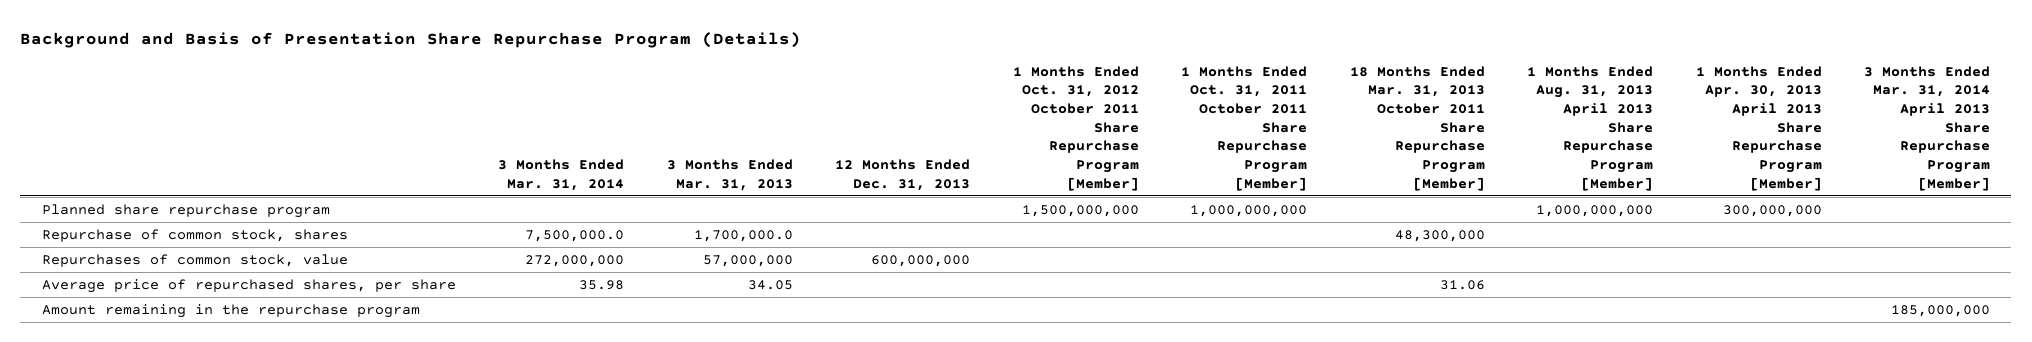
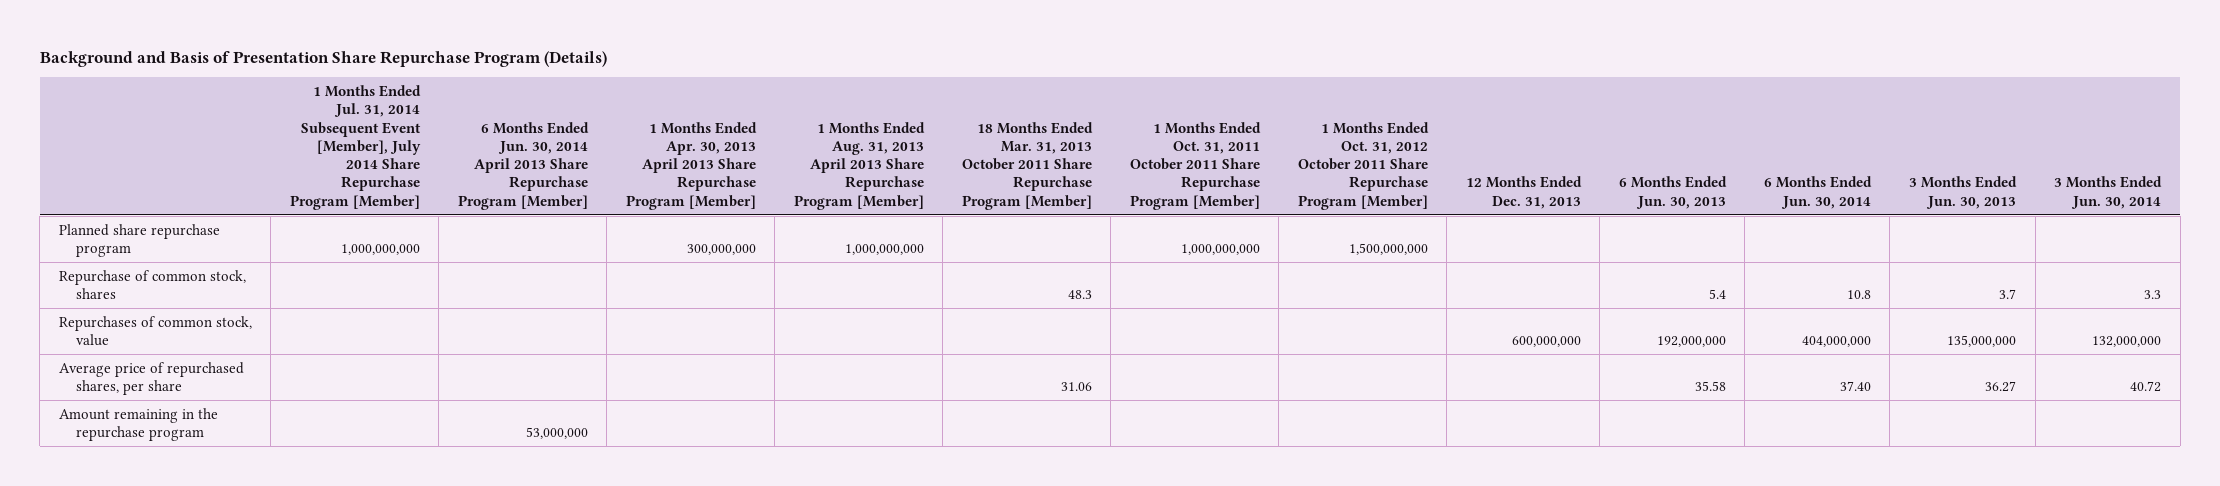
- | 3 Months Ended Mar. 31, 2014 | 3 Months Ended Mar. 31, 2013 | 12 Months Ended Dec. 31, 2013 | 1 Months Ended Oct. 31, 2012 October 2011 Share Repurchase Program [Member] | 1 Months Ended Oct. 31, 2011 October 2011 Share Repurchase Program [Member] | 18 Months Ended Mar. 31, 2013 October 2011 Share Repurchase Program [Member] | 1 Months Ended Aug. 31, 2013 April 2013 Share Repurchase Program [Member] | 1 Months Ended Apr. 30, 2013 April 2013 Share Repurchase Program [Member] | 3 Months Ended Mar. 31, 2014 April 2013 Share Repurchase Program [Member]
+ | 1 Months Ended Jul. 31, 2014 Subsequent Event [Member], July 2014 Share Repurchase Program [Member] | 6 Months Ended Jun. 30, 2014 April 2013 Share Repurchase Program [Member] | 1 Months Ended Apr. 30, 2013 April 2013 Share Repurchase Program [Member] | 1 Months Ended Aug. 31, 2013 April 2013 Share Repurchase Program [Member] | 18 Months Ended Mar. 31, 2013 October 2011 Share Repurchase Program [Member] | 1 Months Ended Oct. 31, 2011 October 2011 Share Repurchase Program [Member] | 1 Months Ended Oct. 31, 2012 October 2011 Share Repurchase Program [Member] | 12 Months Ended Dec. 31, 2013 | 6 Months Ended Jun. 30, 2013 | 6 Months Ended Jun. 30, 2014 | 3 Months Ended Jun. 30, 2013 | 3 Months Ended Jun. 30, 2014
- Repurchase of common stock, shares | 7,500,000.0 | 1,700,000.0 | | | | 48,300,000 | | |
+ Repurchase of common stock, shares | | | | | 48.3 | | | | 5.4 | 10.8 | 3.7 | 3.3

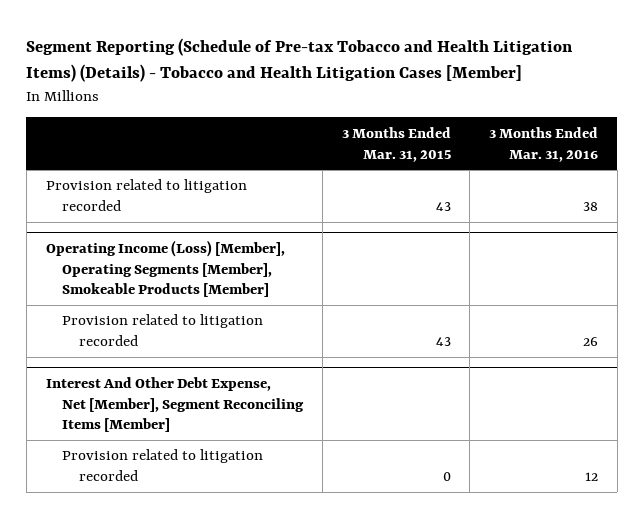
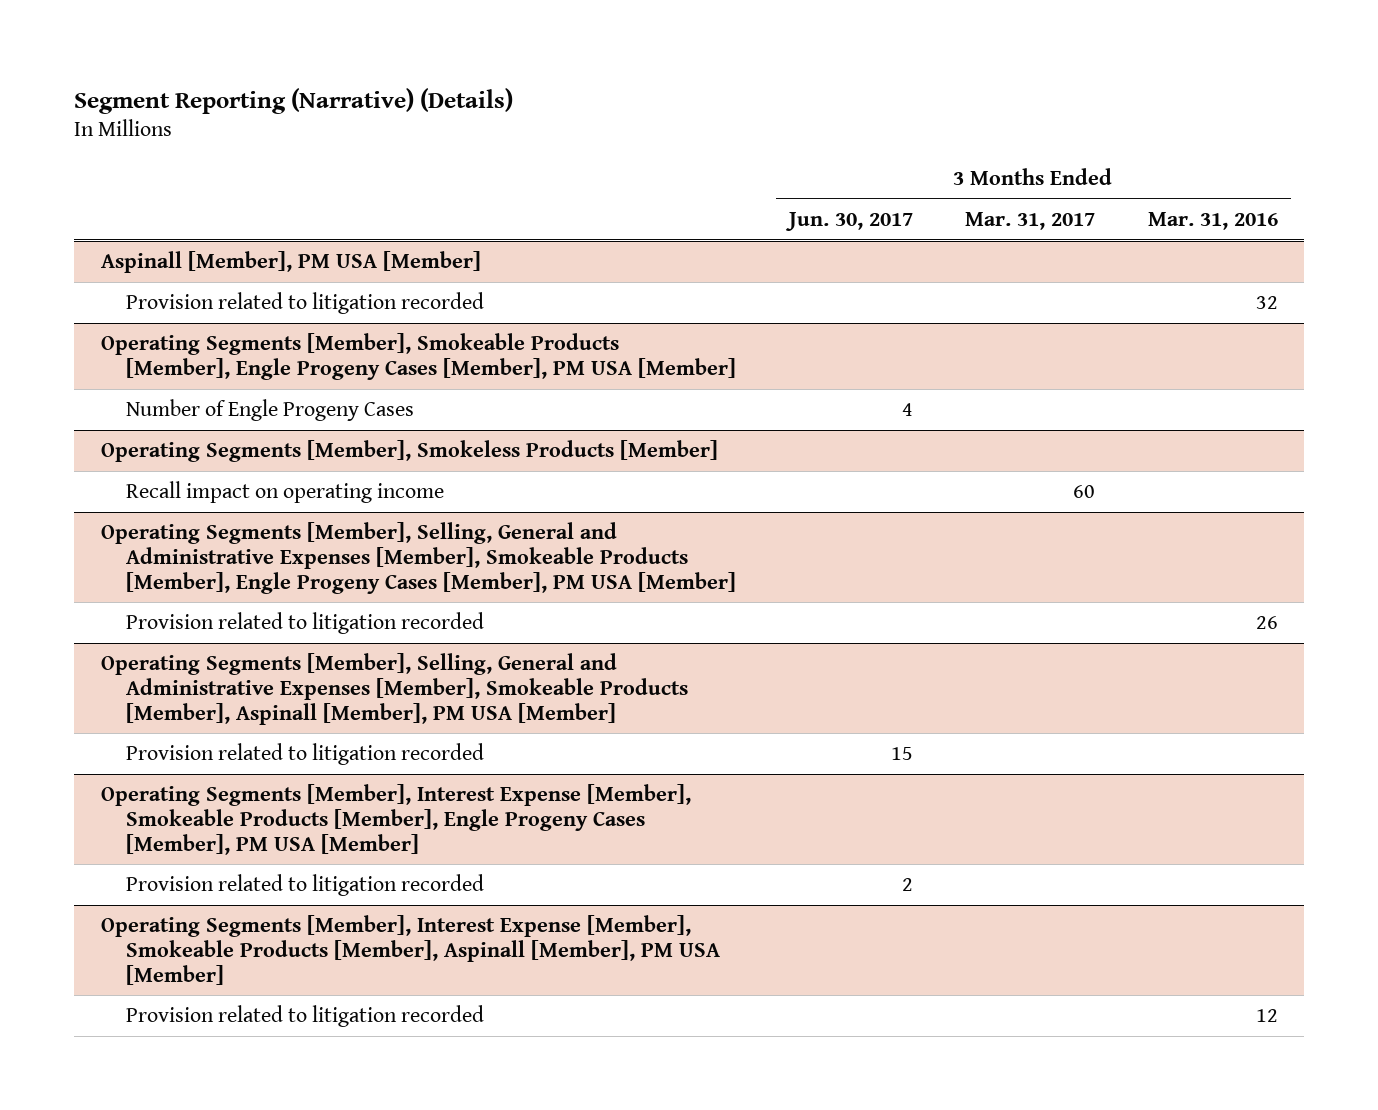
- Segment Reporting (Schedule of Pre-tax Tobacco and Health Litigation Items) (Details) - Tobacco and Health Litigation Cases [Member]
+ Segment Reporting (Narrative) (Details)
- | 3 Months Ended Mar. 31, 2015 | 3 Months Ended Mar. 31, 2016
+ | 3 Months Ended Jun. 30, 2017 | 3 Months Ended Mar. 31, 2017 | 3 Months Ended Mar. 31, 2016
- Provision related to litigation recorded | 43 | 38
- Operating Income (Loss) [Member], Operating Segments [Member], Smokeable Products [Member]
+ Aspinall [Member], PM USA [Member]
+ Provision related to litigation recorded | | | 32
+ Operating Segments [Member], Smokeable Products [Member], Engle Progeny Cases [Member], PM USA [Member]
+ Number of Engle Progeny Cases | 4 | |
+ Operating Segments [Member], Smokeless Products [Member]
+ Recall impact on operating income | | 60 |
+ Operating Segments [Member], Selling, General and Administrative Expenses [Member], Smokeable Products [Member], Engle Progeny Cases [Member], PM USA [Member]
- Interest And Other Debt Expense, Net [Member], Segment Reconciling Items [Member]
+ Operating Segments [Member], Selling, General and Administrative Expenses [Member], Smokeable Products [Member], Aspinall [Member], PM USA [Member]
+ Provision related to litigation recorded | 15 | |
+ Operating Segments [Member], Interest Expense [Member], Smokeable Products [Member], Engle Progeny Cases [Member], PM USA [Member]
+ Provision related to litigation recorded | 2 | |
+ Operating Segments [Member], Interest Expense [Member], Smokeable Products [Member], Aspinall [Member], PM USA [Member]

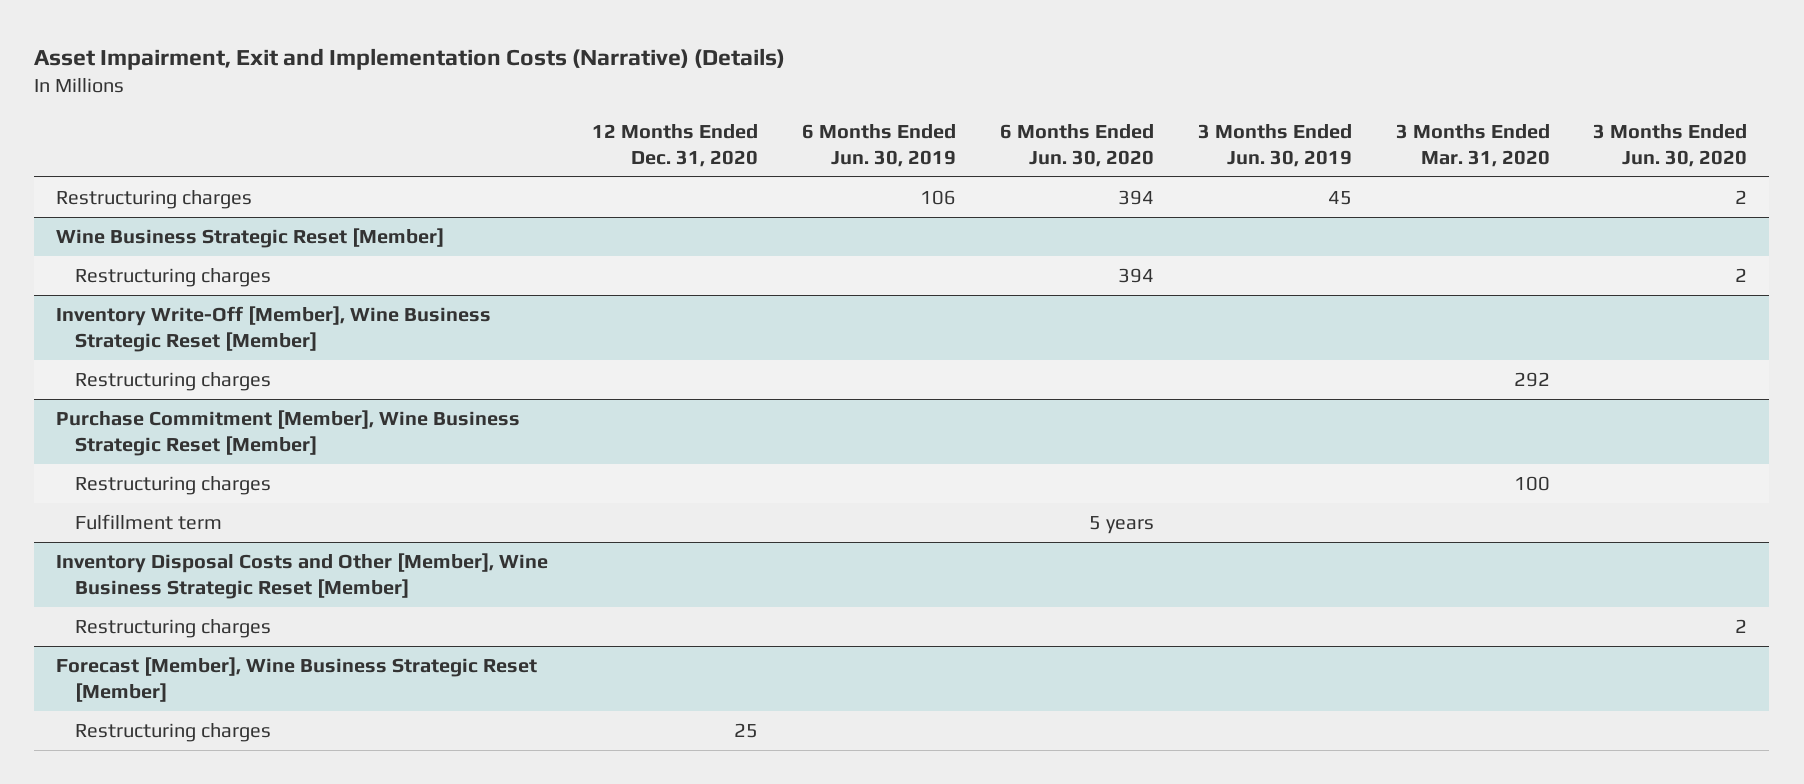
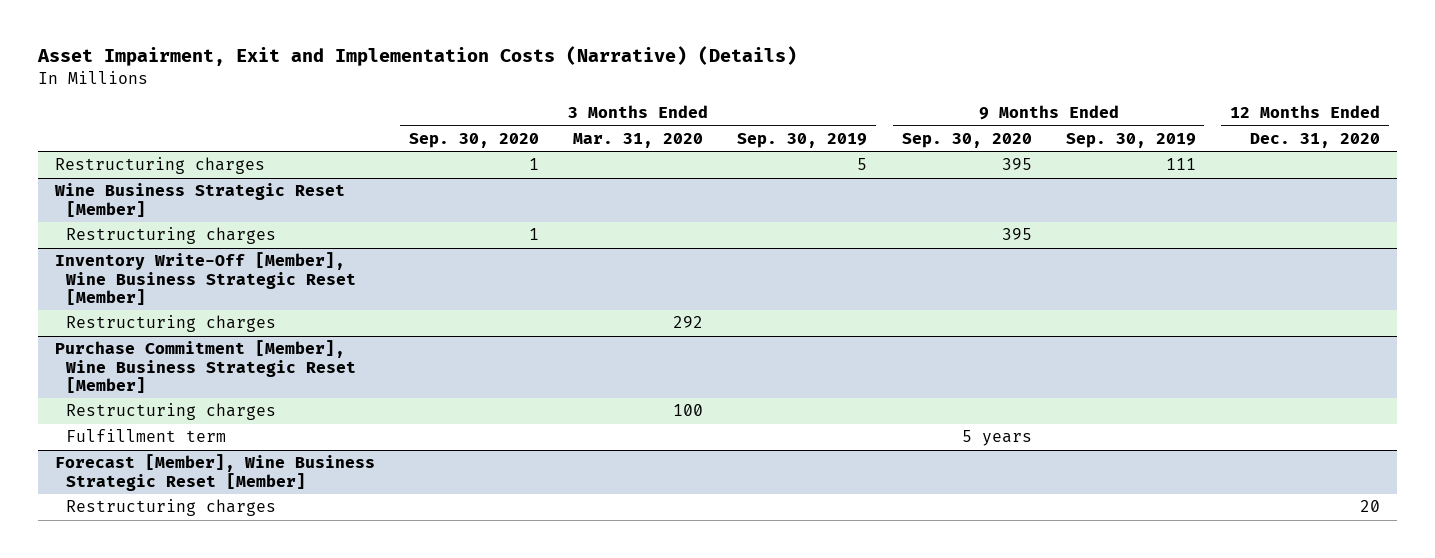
- | 12 Months Ended Dec. 31, 2020 | 6 Months Ended Jun. 30, 2019 | 6 Months Ended Jun. 30, 2020 | 3 Months Ended Jun. 30, 2019 | 3 Months Ended Mar. 31, 2020 | 3 Months Ended Jun. 30, 2020
+ | 3 Months Ended Sep. 30, 2020 | 3 Months Ended Mar. 31, 2020 | 3 Months Ended Sep. 30, 2019 | 9 Months Ended Sep. 30, 2020 | 9 Months Ended Sep. 30, 2019 | 12 Months Ended Dec. 31, 2020
- Inventory Disposal Costs and Other [Member], Wine Business Strategic Reset [Member]
- Restructuring charges | | | | | | 2
@ Forecast [Member], Wine Business Strategic Reset [Member]
- Restructuring charges | 25 | | | | |
+ Restructuring charges | | | | | | 20

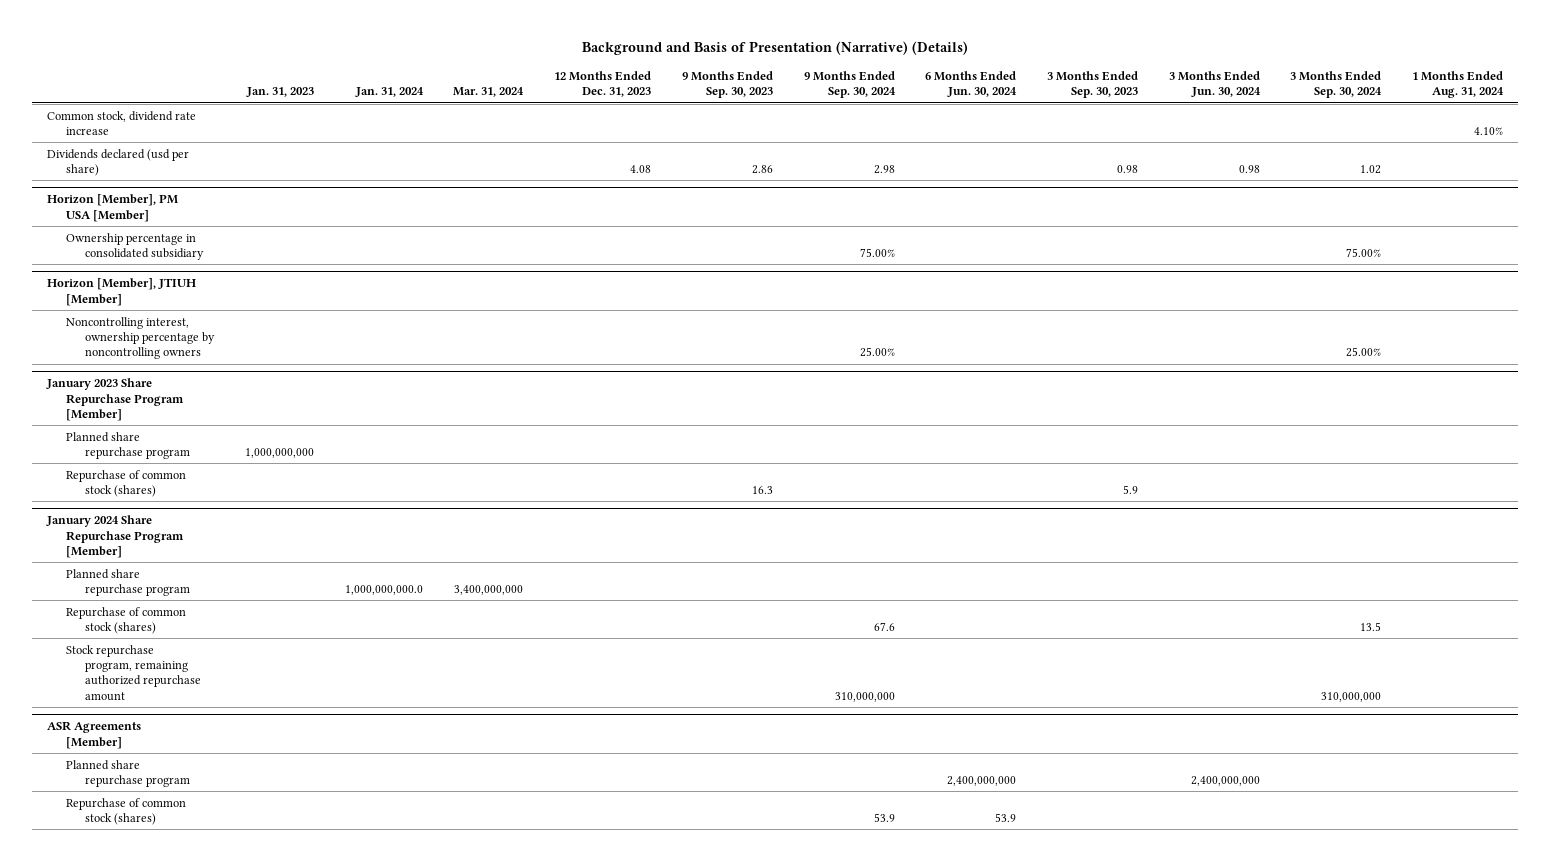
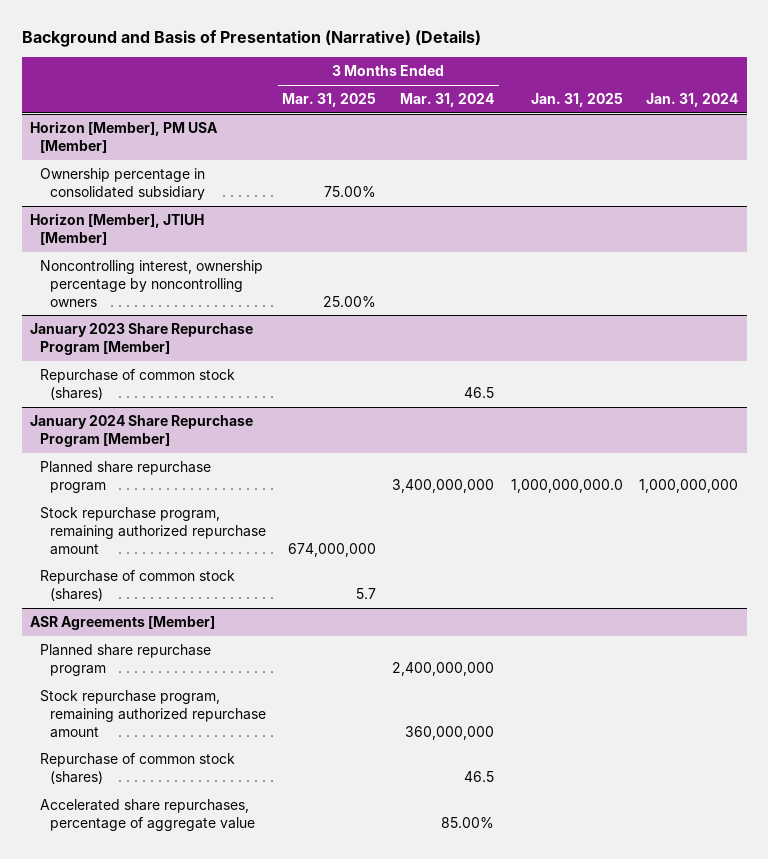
- | Jan. 31, 2023 | Jan. 31, 2024 | Mar. 31, 2024 | 12 Months Ended Dec. 31, 2023 | 9 Months Ended Sep. 30, 2023 | 9 Months Ended Sep. 30, 2024 | 6 Months Ended Jun. 30, 2024 | 3 Months Ended Sep. 30, 2023 | 3 Months Ended Jun. 30, 2024 | 3 Months Ended Sep. 30, 2024 | 1 Months Ended Aug. 31, 2024
+ | 3 Months Ended Mar. 31, 2025 | 3 Months Ended Mar. 31, 2024 | Jan. 31, 2025 | Jan. 31, 2024
- Common stock, dividend rate increase | | | | | | | | | | | 4.10%
- Dividends declared (usd per share) | | | | 4.08 | 2.86 | 2.98 | | 0.98 | 0.98 | 1.02 |
@ January 2023 Share Repurchase Program [Member]
- Planned share repurchase program | 1,000,000,000 | | | | | | | | | |
@ January 2024 Share Repurchase Program [Member]
- Planned share repurchase program | | 1,000,000,000.0 | 3,400,000,000 | | | | | | | |
+ Planned share repurchase program | | 3,400,000,000 | 1,000,000,000.0 | 1,000,000,000
moved down: Repurchase of common stock (shares) | 5.7 | | |
@ ASR Agreements [Member]
+ Stock repurchase program, remaining authorized repurchase amount | | 360,000,000 | |
+ Accelerated share repurchases, percentage of aggregate value | | 85.00% | |

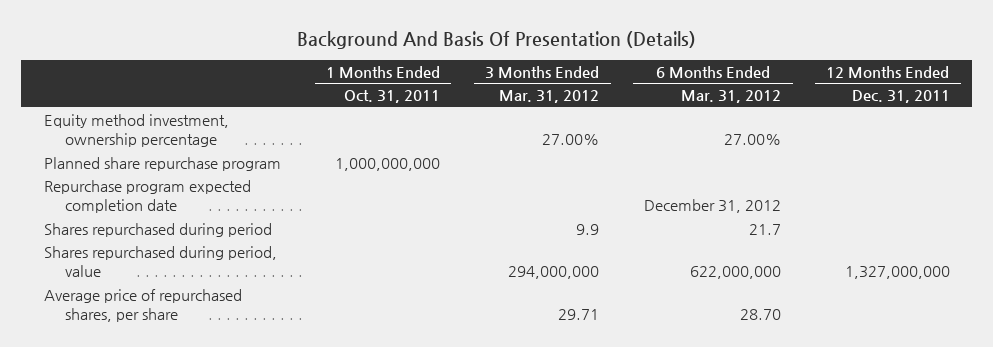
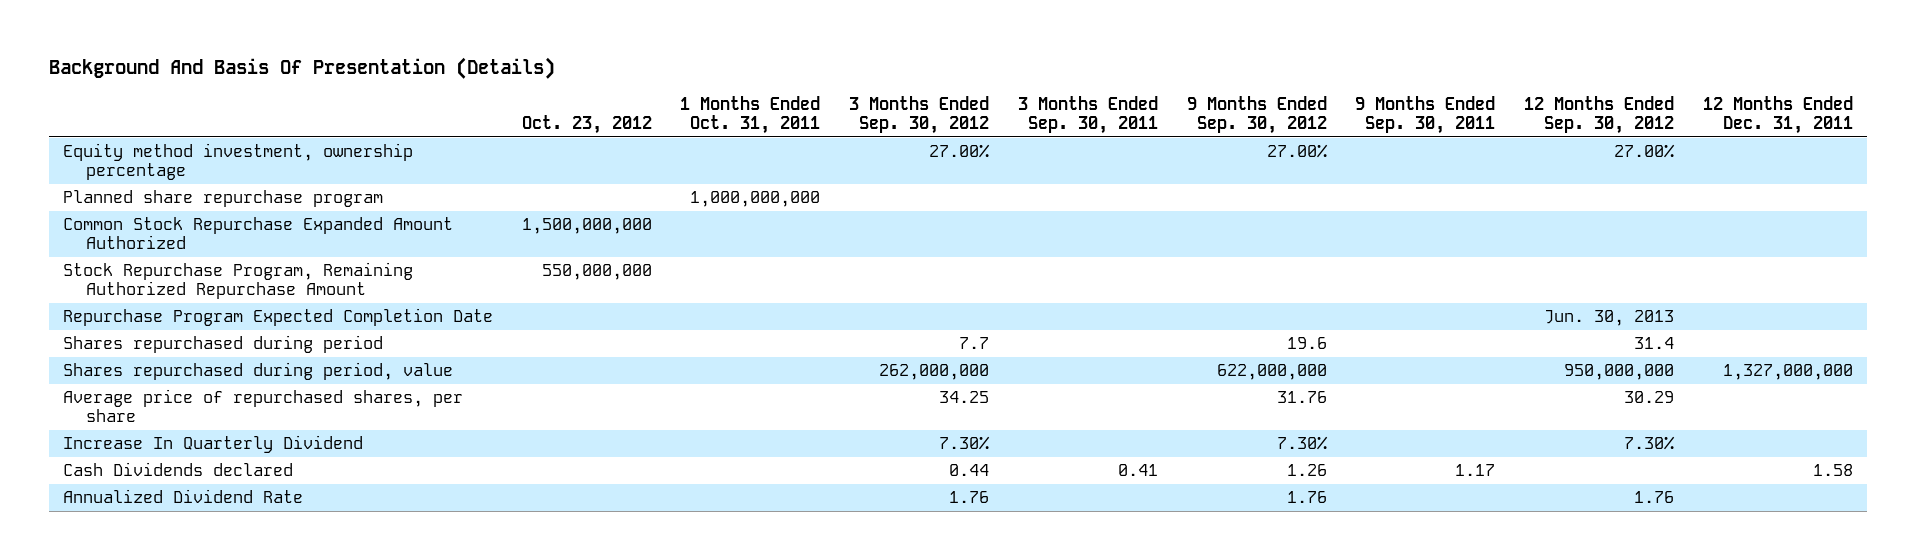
- | 1 Months Ended Oct. 31, 2011 | 3 Months Ended Mar. 31, 2012 | 6 Months Ended Mar. 31, 2012 | 12 Months Ended Dec. 31, 2011
+ | Oct. 23, 2012 | 1 Months Ended Oct. 31, 2011 | 3 Months Ended Sep. 30, 2012 | 3 Months Ended Sep. 30, 2011 | 9 Months Ended Sep. 30, 2012 | 9 Months Ended Sep. 30, 2011 | 12 Months Ended Sep. 30, 2012 | 12 Months Ended Dec. 31, 2011
- Repurchase program expected completion date | | | December 31, 2012 |
+ Common Stock Repurchase Expanded Amount Authorized | 1,500,000,000 | | | | | | |
+ Stock Repurchase Program, Remaining Authorized Repurchase Amount | 550,000,000 | | | | | | |
+ Repurchase Program Expected Completion Date | | | | | | | Jun. 30, 2013 |
+ Increase In Quarterly Dividend | | | 7.30% | | 7.30% | | 7.30% |
+ Cash Dividends declared | | | 0.44 | 0.41 | 1.26 | 1.17 | | 1.58
+ Annualized Dividend Rate | | | 1.76 | | 1.76 | | 1.76 |

